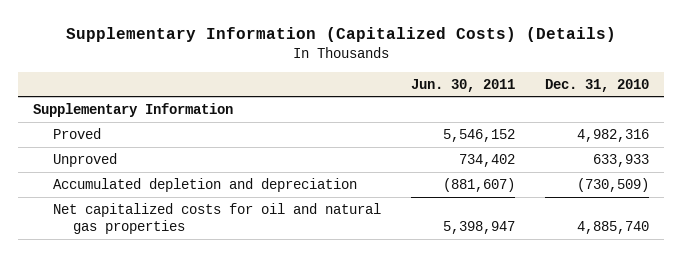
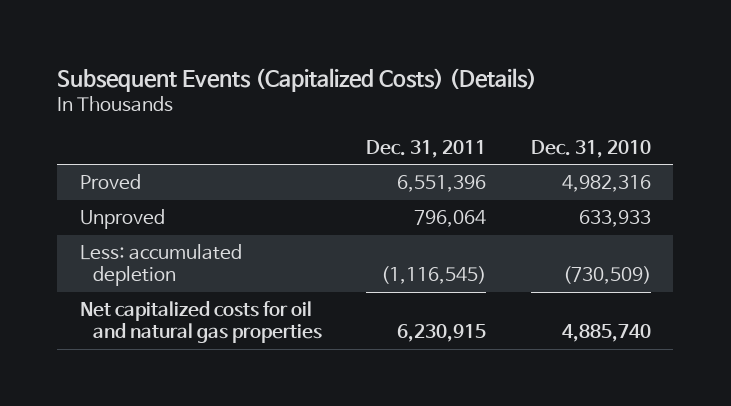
- Supplementary Information (Capitalized Costs) (Details)
+ Subsequent Events (Capitalized Costs) (Details)
- | Jun. 30, 2011 | Dec. 31, 2010
+ | Dec. 31, 2011 | Dec. 31, 2010
- Supplementary Information
- Accumulated depletion and depreciation | (881,607) | (730,509)
+ Less: accumulated depletion | (1,116,545) | (730,509)

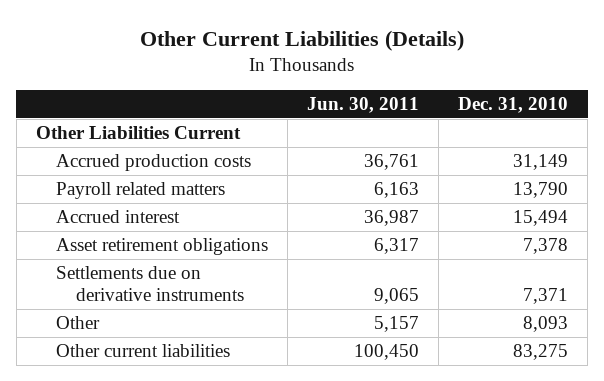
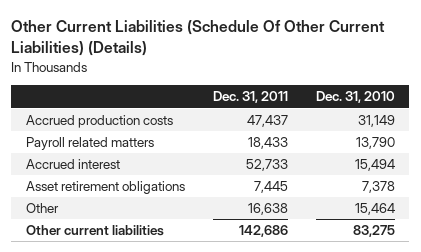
- Other Current Liabilities (Details)
+ Other Current Liabilities (Schedule Of Other Current Liabilities) (Details)
- | Jun. 30, 2011 | Dec. 31, 2010
+ | Dec. 31, 2011 | Dec. 31, 2010
- Other Liabilities Current
- Settlements due on derivative instruments | 9,065 | 7,371
- Other | 5,157 | 8,093
+ Other | 16,638 | 15,464

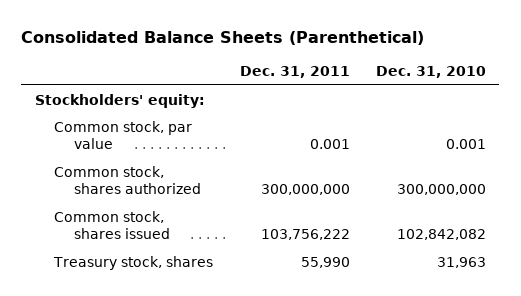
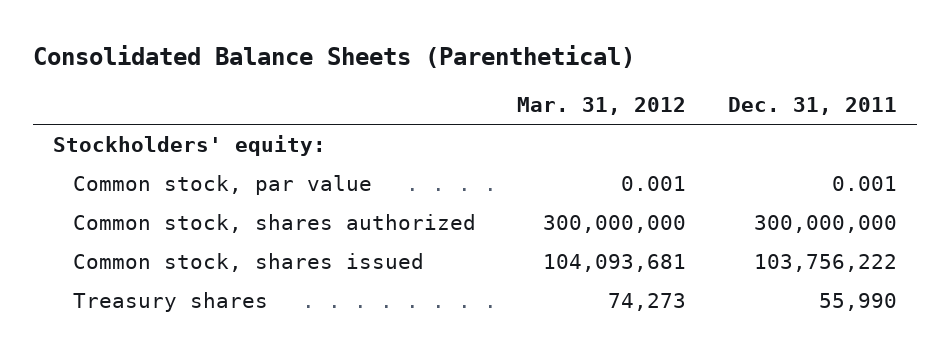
- | Dec. 31, 2011 | Dec. 31, 2010
+ | Mar. 31, 2012 | Dec. 31, 2011
- Treasury stock, shares | 55,990 | 31,963
+ Treasury shares | 74,273 | 55,990

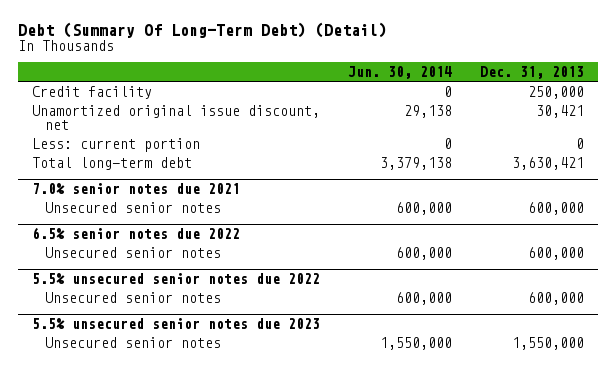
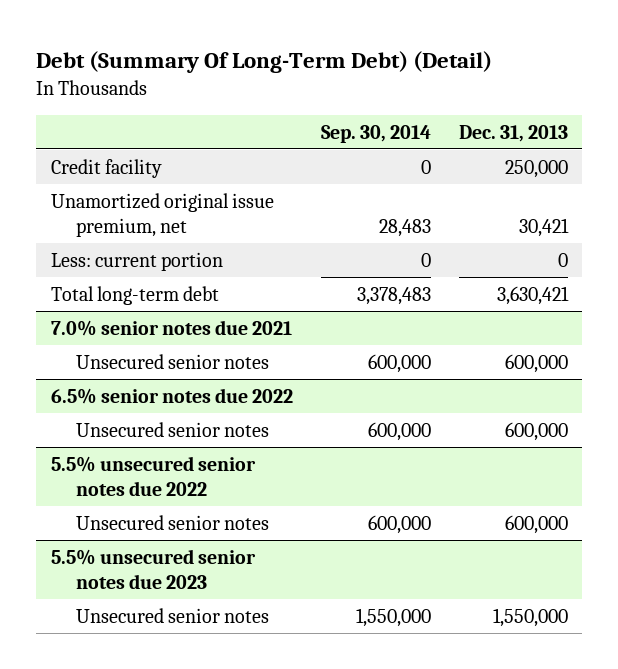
- | Jun. 30, 2014 | Dec. 31, 2013
+ | Sep. 30, 2014 | Dec. 31, 2013
- Unamortized original issue discount, net | 29,138 | 30,421
+ Unamortized original issue premium, net | 28,483 | 30,421

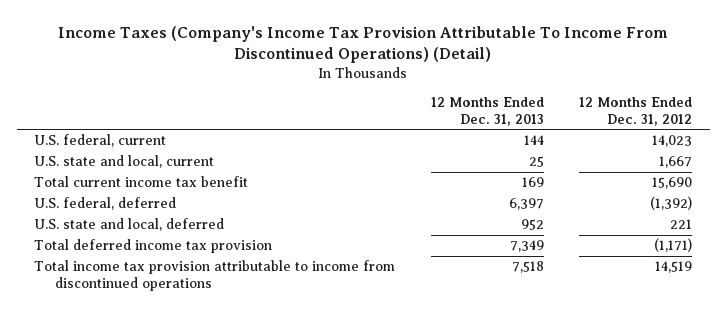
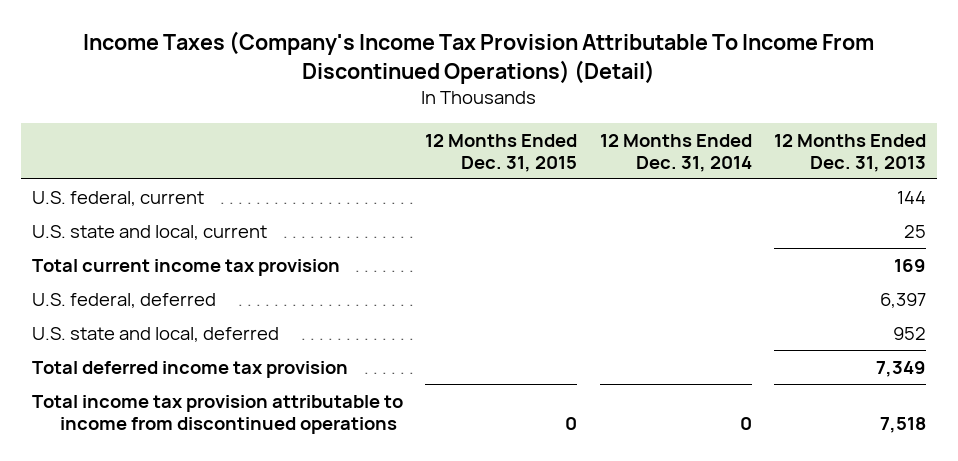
- | 12 Months Ended Dec. 31, 2013 | 12 Months Ended Dec. 31, 2012
+ | 12 Months Ended Dec. 31, 2015 | 12 Months Ended Dec. 31, 2014 | 12 Months Ended Dec. 31, 2013
- Total current income tax benefit | 169 | 15,690
+ Total current income tax provision | | | 169

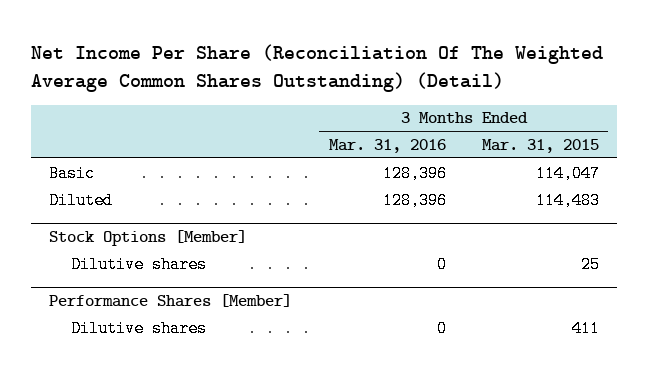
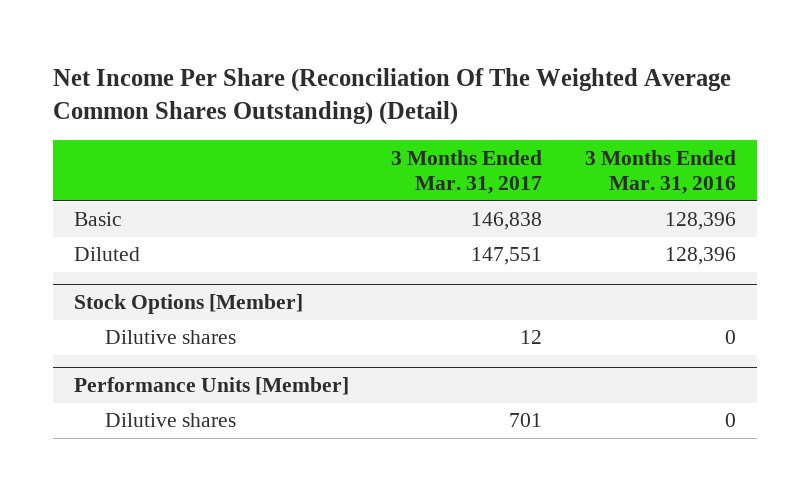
- | 3 Months Ended Mar. 31, 2016 | 3 Months Ended Mar. 31, 2015
+ | 3 Months Ended Mar. 31, 2017 | 3 Months Ended Mar. 31, 2016
- Performance Shares [Member]
+ Performance Units [Member]

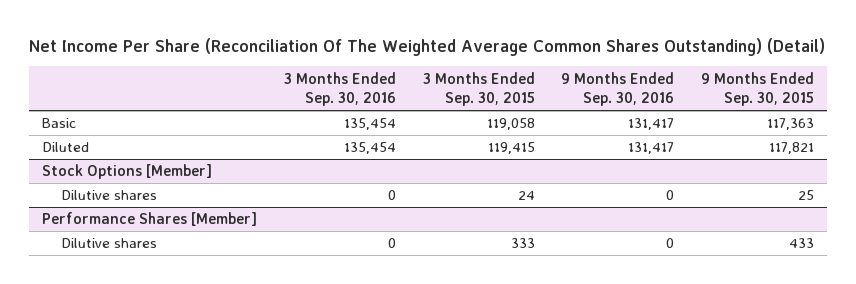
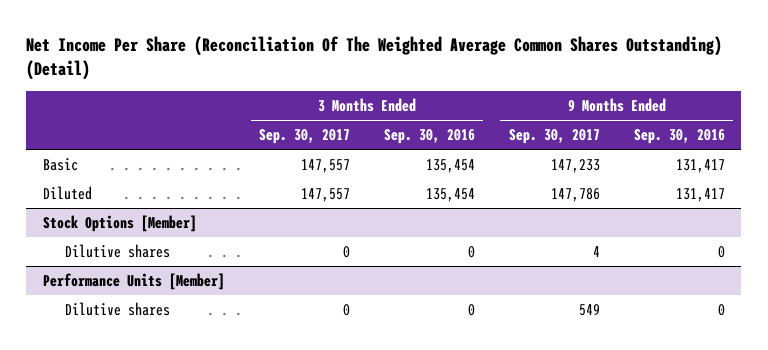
- | 3 Months Ended Sep. 30, 2016 | 3 Months Ended Sep. 30, 2015 | 9 Months Ended Sep. 30, 2016 | 9 Months Ended Sep. 30, 2015
+ | 3 Months Ended Sep. 30, 2017 | 3 Months Ended Sep. 30, 2016 | 9 Months Ended Sep. 30, 2017 | 9 Months Ended Sep. 30, 2016
- Performance Shares [Member]
+ Performance Units [Member]

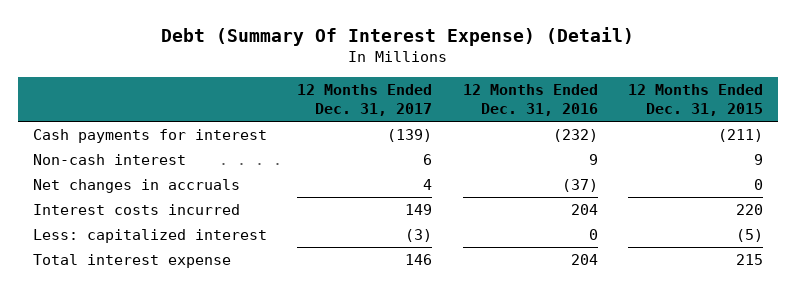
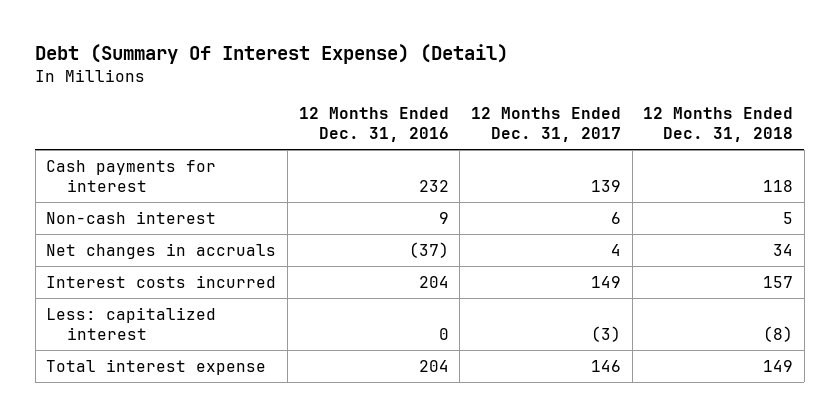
- | 12 Months Ended Dec. 31, 2017 | 12 Months Ended Dec. 31, 2016 | 12 Months Ended Dec. 31, 2015
+ | 12 Months Ended Dec. 31, 2016 | 12 Months Ended Dec. 31, 2017 | 12 Months Ended Dec. 31, 2018
- Cash payments for interest | (139) | (232) | (211)
+ Cash payments for interest | 232 | 139 | 118

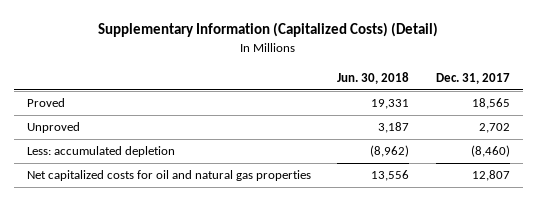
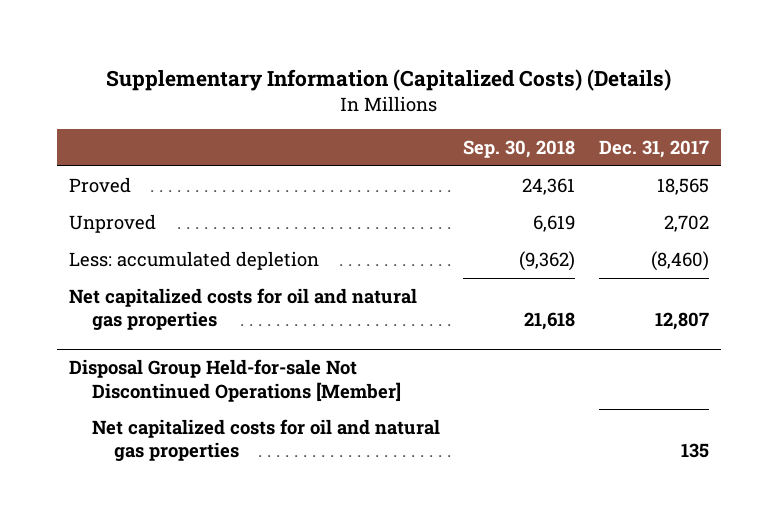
- Supplementary Information (Capitalized Costs) (Detail)
+ Supplementary Information (Capitalized Costs) (Details)
- | Jun. 30, 2018 | Dec. 31, 2017
+ | Sep. 30, 2018 | Dec. 31, 2017
+ Disposal Group Held-for-sale Not Discontinued Operations [Member]
+ Net capitalized costs for oil and natural gas properties | | 135

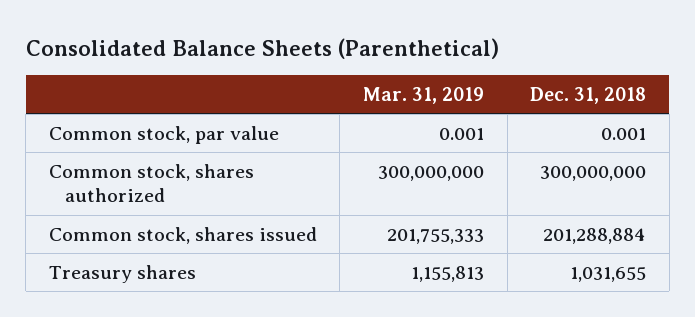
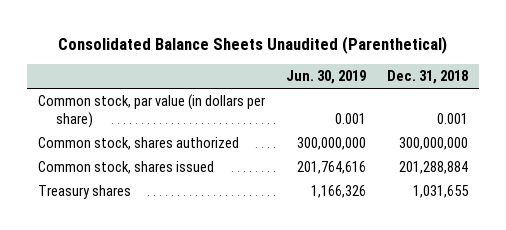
- Consolidated Balance Sheets (Parenthetical)
+ Consolidated Balance Sheets Unaudited (Parenthetical)
- | Mar. 31, 2019 | Dec. 31, 2018
+ | Jun. 30, 2019 | Dec. 31, 2018
- Common stock, par value | 0.001 | 0.001
+ Common stock, par value (in dollars per share) | 0.001 | 0.001

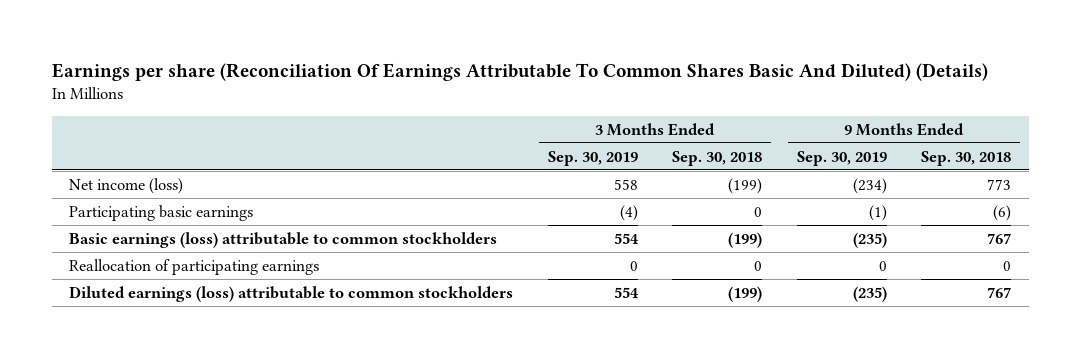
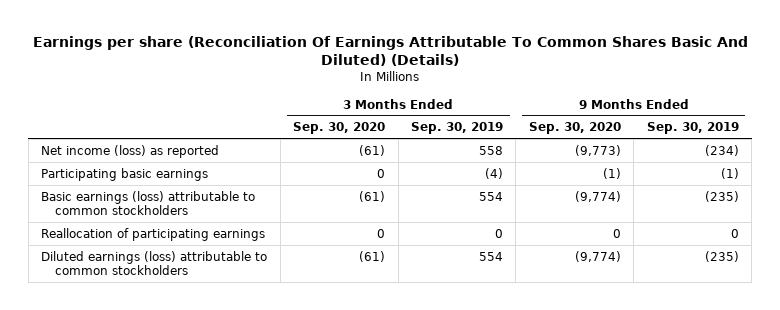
- | 3 Months Ended Sep. 30, 2019 | 3 Months Ended Sep. 30, 2018 | 9 Months Ended Sep. 30, 2019 | 9 Months Ended Sep. 30, 2018
+ | 3 Months Ended Sep. 30, 2020 | 3 Months Ended Sep. 30, 2019 | 9 Months Ended Sep. 30, 2020 | 9 Months Ended Sep. 30, 2019
- Net income (loss) | 558 | (199) | (234) | 773
+ Net income (loss) as reported | (61) | 558 | (9,773) | (234)

